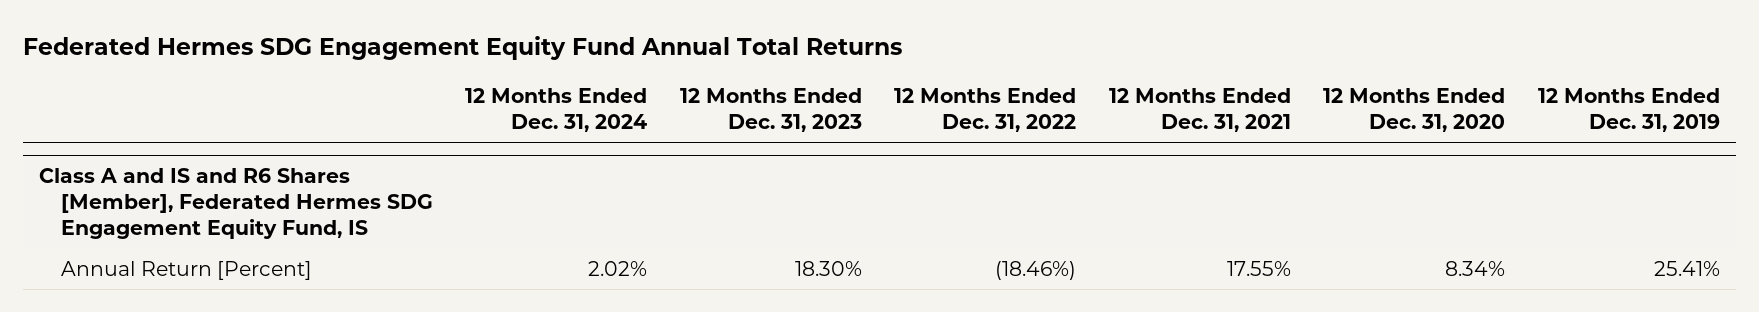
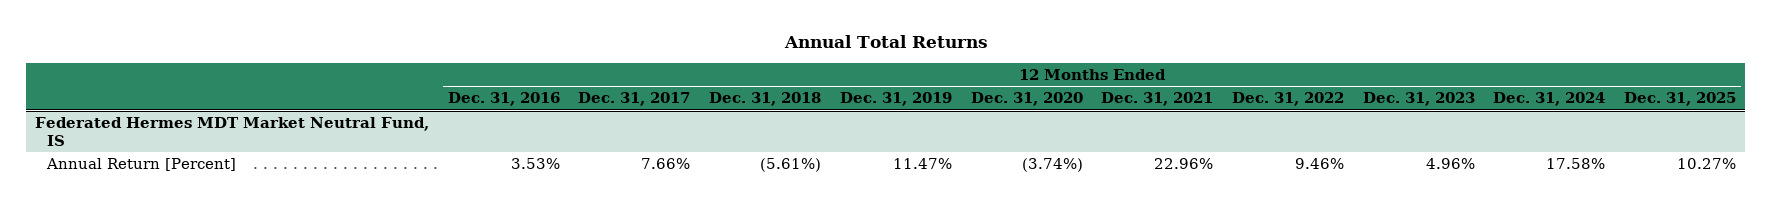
- Federated Hermes SDG Engagement Equity Fund Annual Total Returns
+ Annual Total Returns
- | 12 Months Ended Dec. 31, 2024 | 12 Months Ended Dec. 31, 2023 | 12 Months Ended Dec. 31, 2022 | 12 Months Ended Dec. 31, 2021 | 12 Months Ended Dec. 31, 2020 | 12 Months Ended Dec. 31, 2019
+ | 12 Months Ended Dec. 31, 2016 | 12 Months Ended Dec. 31, 2017 | 12 Months Ended Dec. 31, 2018 | 12 Months Ended Dec. 31, 2019 | 12 Months Ended Dec. 31, 2020 | 12 Months Ended Dec. 31, 2021 | 12 Months Ended Dec. 31, 2022 | 12 Months Ended Dec. 31, 2023 | 12 Months Ended Dec. 31, 2024 | 12 Months Ended Dec. 31, 2025
- Class A and IS and R6 Shares [Member], Federated Hermes SDG Engagement Equity Fund, IS
- Annual Return [Percent] | 2.02% | 18.30% | (18.46%) | 17.55% | 8.34% | 25.41%
+ Federated Hermes MDT Market Neutral Fund, IS
+ Annual Return [Percent] | 3.53% | 7.66% | (5.61%) | 11.47% | (3.74%) | 22.96% | 9.46% | 4.96% | 17.58% | 10.27%

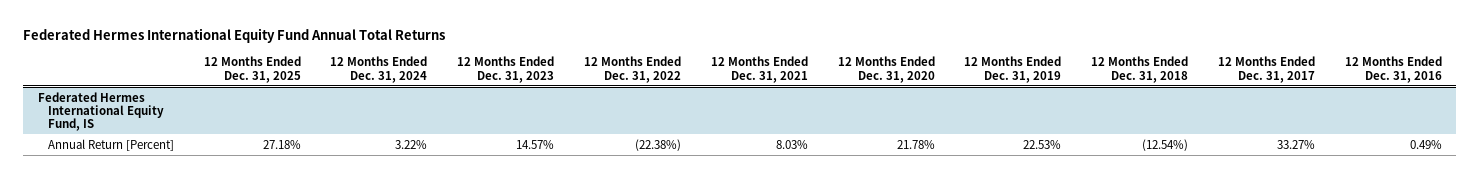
- Annual Total Returns
+ Federated Hermes International Equity Fund Annual Total Returns
- | 12 Months Ended Dec. 31, 2016 | 12 Months Ended Dec. 31, 2017 | 12 Months Ended Dec. 31, 2018 | 12 Months Ended Dec. 31, 2019 | 12 Months Ended Dec. 31, 2020 | 12 Months Ended Dec. 31, 2021 | 12 Months Ended Dec. 31, 2022 | 12 Months Ended Dec. 31, 2023 | 12 Months Ended Dec. 31, 2024 | 12 Months Ended Dec. 31, 2025
+ | 12 Months Ended Dec. 31, 2025 | 12 Months Ended Dec. 31, 2024 | 12 Months Ended Dec. 31, 2023 | 12 Months Ended Dec. 31, 2022 | 12 Months Ended Dec. 31, 2021 | 12 Months Ended Dec. 31, 2020 | 12 Months Ended Dec. 31, 2019 | 12 Months Ended Dec. 31, 2018 | 12 Months Ended Dec. 31, 2017 | 12 Months Ended Dec. 31, 2016
- Federated Hermes MDT Market Neutral Fund, IS
- Annual Return [Percent] | 3.53% | 7.66% | (5.61%) | 11.47% | (3.74%) | 22.96% | 9.46% | 4.96% | 17.58% | 10.27%
+ Federated Hermes International Equity Fund, IS
+ Annual Return [Percent] | 27.18% | 3.22% | 14.57% | (22.38%) | 8.03% | 21.78% | 22.53% | (12.54%) | 33.27% | 0.49%

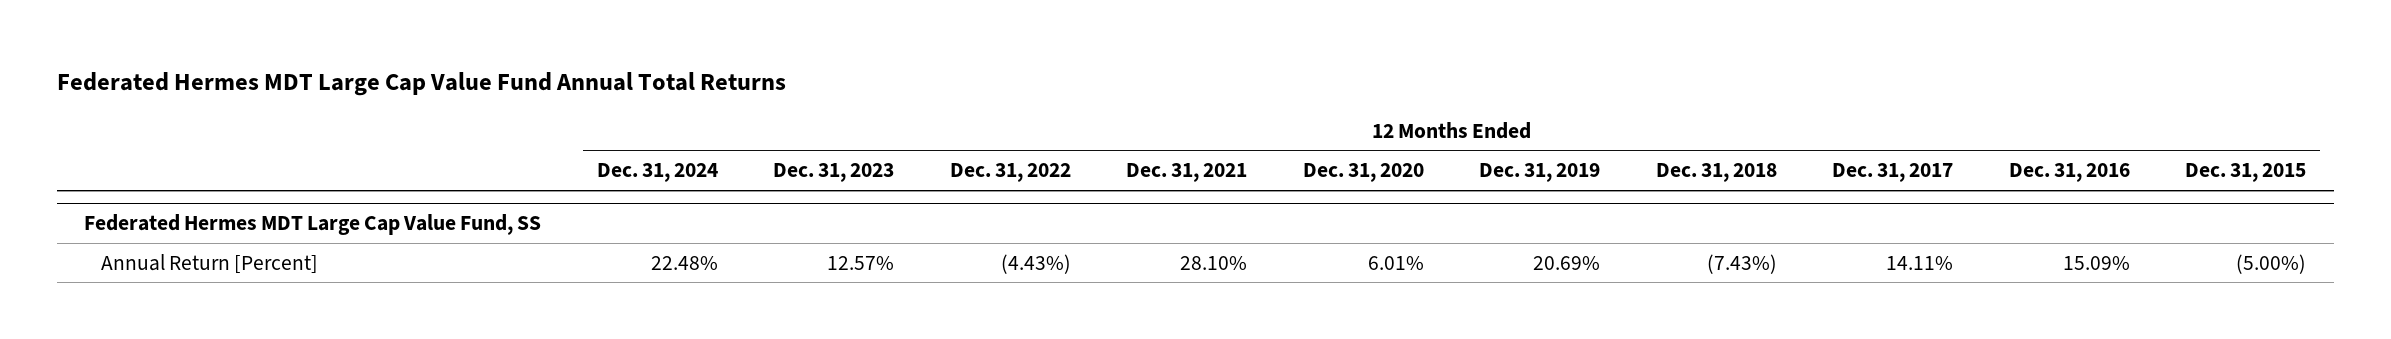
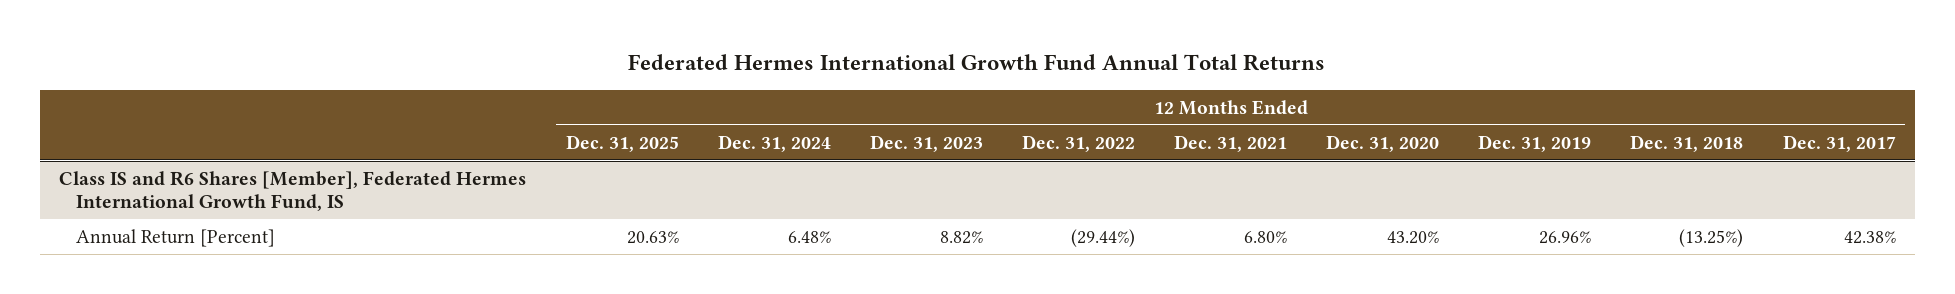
- Federated Hermes MDT Large Cap Value Fund Annual Total Returns
+ Federated Hermes International Growth Fund Annual Total Returns
- | 12 Months Ended Dec. 31, 2024 | 12 Months Ended Dec. 31, 2023 | 12 Months Ended Dec. 31, 2022 | 12 Months Ended Dec. 31, 2021 | 12 Months Ended Dec. 31, 2020 | 12 Months Ended Dec. 31, 2019 | 12 Months Ended Dec. 31, 2018 | 12 Months Ended Dec. 31, 2017 | 12 Months Ended Dec. 31, 2016 | 12 Months Ended Dec. 31, 2015
+ | 12 Months Ended Dec. 31, 2025 | 12 Months Ended Dec. 31, 2024 | 12 Months Ended Dec. 31, 2023 | 12 Months Ended Dec. 31, 2022 | 12 Months Ended Dec. 31, 2021 | 12 Months Ended Dec. 31, 2020 | 12 Months Ended Dec. 31, 2019 | 12 Months Ended Dec. 31, 2018 | 12 Months Ended Dec. 31, 2017
- Federated Hermes MDT Large Cap Value Fund, SS
- Annual Return [Percent] | 22.48% | 12.57% | (4.43%) | 28.10% | 6.01% | 20.69% | (7.43%) | 14.11% | 15.09% | (5.00%)
+ Class IS and R6 Shares [Member], Federated Hermes International Growth Fund, IS
+ Annual Return [Percent] | 20.63% | 6.48% | 8.82% | (29.44%) | 6.80% | 43.20% | 26.96% | (13.25%) | 42.38%

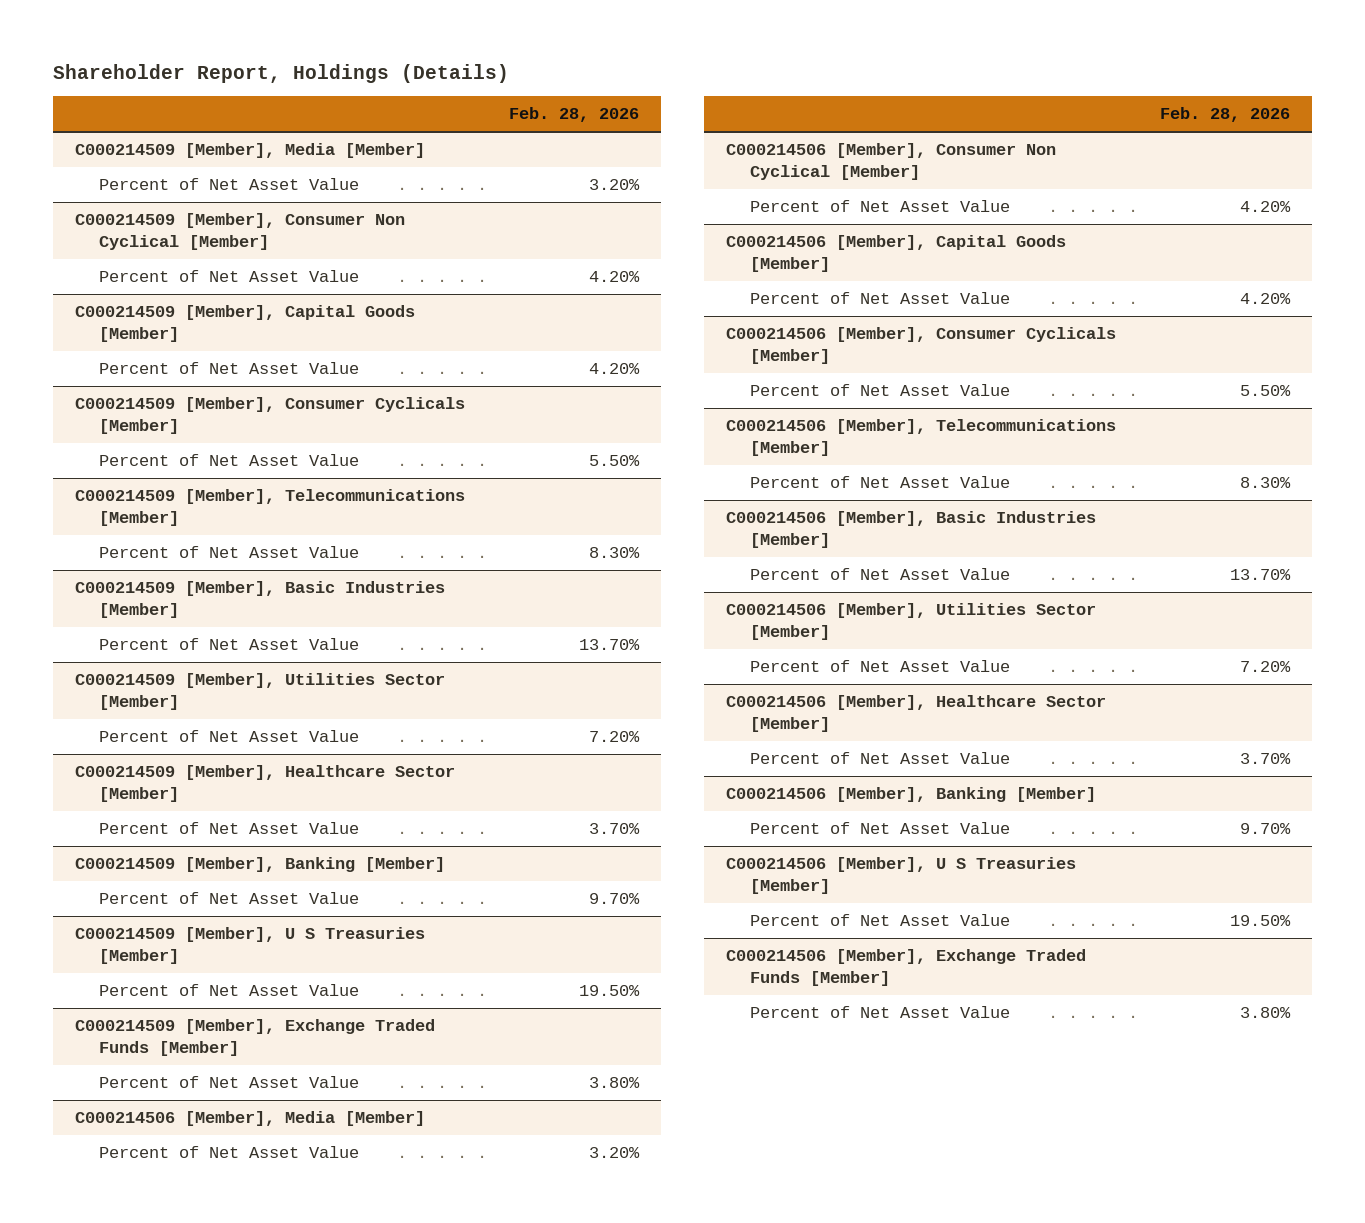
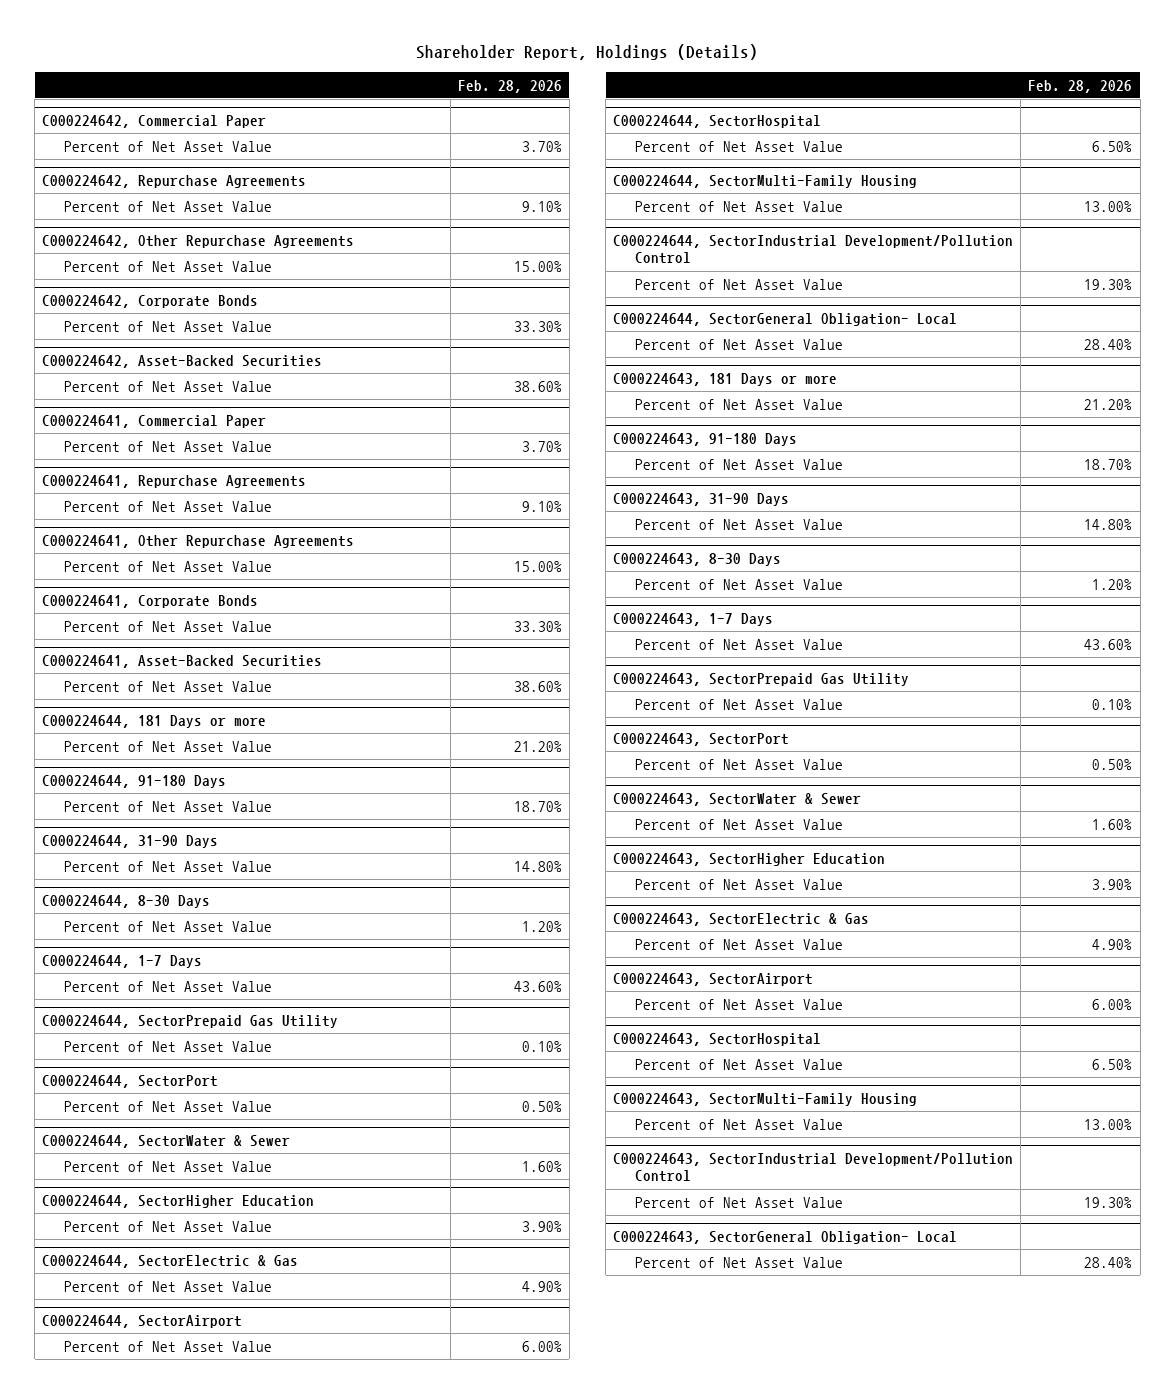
- C000214509 [Member], Media [Member]
- Percent of Net Asset Value | 3.20%
- C000214509 [Member], Consumer Non Cyclical [Member]
- Percent of Net Asset Value | 4.20%
- C000214509 [Member], Capital Goods [Member]
- Percent of Net Asset Value | 4.20%
- C000214509 [Member], Consumer Cyclicals [Member]
- Percent of Net Asset Value | 5.50%
- C000214509 [Member], Telecommunications [Member]
- Percent of Net Asset Value | 8.30%
- C000214509 [Member], Basic Industries [Member]
- Percent of Net Asset Value | 13.70%
- C000214509 [Member], Utilities Sector [Member]
- Percent of Net Asset Value | 7.20%
- C000214509 [Member], Healthcare Sector [Member]
+ C000224642, Commercial Paper
- C000214509 [Member], Banking [Member]
- Percent of Net Asset Value | 9.70%
- C000214509 [Member], U S Treasuries [Member]
- Percent of Net Asset Value | 19.50%
- C000214509 [Member], Exchange Traded Funds [Member]
- Percent of Net Asset Value | 3.80%
- C000214506 [Member], Media [Member]
- Percent of Net Asset Value | 3.20%
- C000214506 [Member], Consumer Non Cyclical [Member]
- Percent of Net Asset Value | 4.20%
- C000214506 [Member], Capital Goods [Member]
- Percent of Net Asset Value | 4.20%
- C000214506 [Member], Consumer Cyclicals [Member]
- Percent of Net Asset Value | 5.50%
- C000214506 [Member], Telecommunications [Member]
- Percent of Net Asset Value | 8.30%
- C000214506 [Member], Basic Industries [Member]
- Percent of Net Asset Value | 13.70%
- C000214506 [Member], Utilities Sector [Member]
- Percent of Net Asset Value | 7.20%
- C000214506 [Member], Healthcare Sector [Member]
+ C000224642, Repurchase Agreements
+ Percent of Net Asset Value | 9.10%
+ C000224642, Other Repurchase Agreements
+ Percent of Net Asset Value | 15.00%
+ C000224642, Corporate Bonds
+ Percent of Net Asset Value | 33.30%
+ C000224642, Asset-Backed Securities
+ Percent of Net Asset Value | 38.60%
+ C000224641, Commercial Paper
- C000214506 [Member], Banking [Member]
- Percent of Net Asset Value | 9.70%
- C000214506 [Member], U S Treasuries [Member]
- Percent of Net Asset Value | 19.50%
- C000214506 [Member], Exchange Traded Funds [Member]
- Percent of Net Asset Value | 3.80%
+ C000224641, Repurchase Agreements
+ Percent of Net Asset Value | 9.10%
+ C000224641, Other Repurchase Agreements
+ Percent of Net Asset Value | 15.00%
+ C000224641, Corporate Bonds
+ Percent of Net Asset Value | 33.30%
+ C000224641, Asset-Backed Securities
+ Percent of Net Asset Value | 38.60%
+ C000224644, 181 Days or more
+ Percent of Net Asset Value | 21.20%
+ C000224644, 91-180 Days
+ Percent of Net Asset Value | 18.70%
+ C000224644, 31-90 Days
+ Percent of Net Asset Value | 14.80%
+ C000224644, 8-30 Days
+ Percent of Net Asset Value | 1.20%
+ C000224644, 1-7 Days
+ Percent of Net Asset Value | 43.60%
+ C000224644, SectorPrepaid Gas Utility
+ Percent of Net Asset Value | 0.10%
+ C000224644, SectorPort
+ Percent of Net Asset Value | 0.50%
+ C000224644, SectorWater & Sewer
+ Percent of Net Asset Value | 1.60%
+ C000224644, SectorHigher Education
+ Percent of Net Asset Value | 3.90%
+ C000224644, SectorElectric & Gas
+ Percent of Net Asset Value | 4.90%
+ C000224644, SectorAirport
+ Percent of Net Asset Value | 6.00%
+ C000224644, SectorHospital
+ Percent of Net Asset Value | 6.50%
+ C000224644, SectorMulti-Family Housing
+ Percent of Net Asset Value | 13.00%
+ C000224644, SectorIndustrial Development/Pollution Control
+ Percent of Net Asset Value | 19.30%
+ C000224644, SectorGeneral Obligation- Local
+ Percent of Net Asset Value | 28.40%
+ C000224643, 181 Days or more
+ Percent of Net Asset Value | 21.20%
+ C000224643, 91-180 Days
+ Percent of Net Asset Value | 18.70%
+ C000224643, 31-90 Days
+ Percent of Net Asset Value | 14.80%
+ C000224643, 8-30 Days
+ Percent of Net Asset Value | 1.20%
+ C000224643, 1-7 Days
+ Percent of Net Asset Value | 43.60%
+ C000224643, SectorPrepaid Gas Utility
+ Percent of Net Asset Value | 0.10%
+ C000224643, SectorPort
+ Percent of Net Asset Value | 0.50%
+ C000224643, SectorWater & Sewer
+ Percent of Net Asset Value | 1.60%
+ C000224643, SectorHigher Education
+ Percent of Net Asset Value | 3.90%
+ C000224643, SectorElectric & Gas
+ Percent of Net Asset Value | 4.90%
+ C000224643, SectorAirport
+ Percent of Net Asset Value | 6.00%
+ C000224643, SectorHospital
+ Percent of Net Asset Value | 6.50%
+ C000224643, SectorMulti-Family Housing
+ Percent of Net Asset Value | 13.00%
+ C000224643, SectorIndustrial Development/Pollution Control
+ Percent of Net Asset Value | 19.30%
+ C000224643, SectorGeneral Obligation- Local
+ Percent of Net Asset Value | 28.40%

